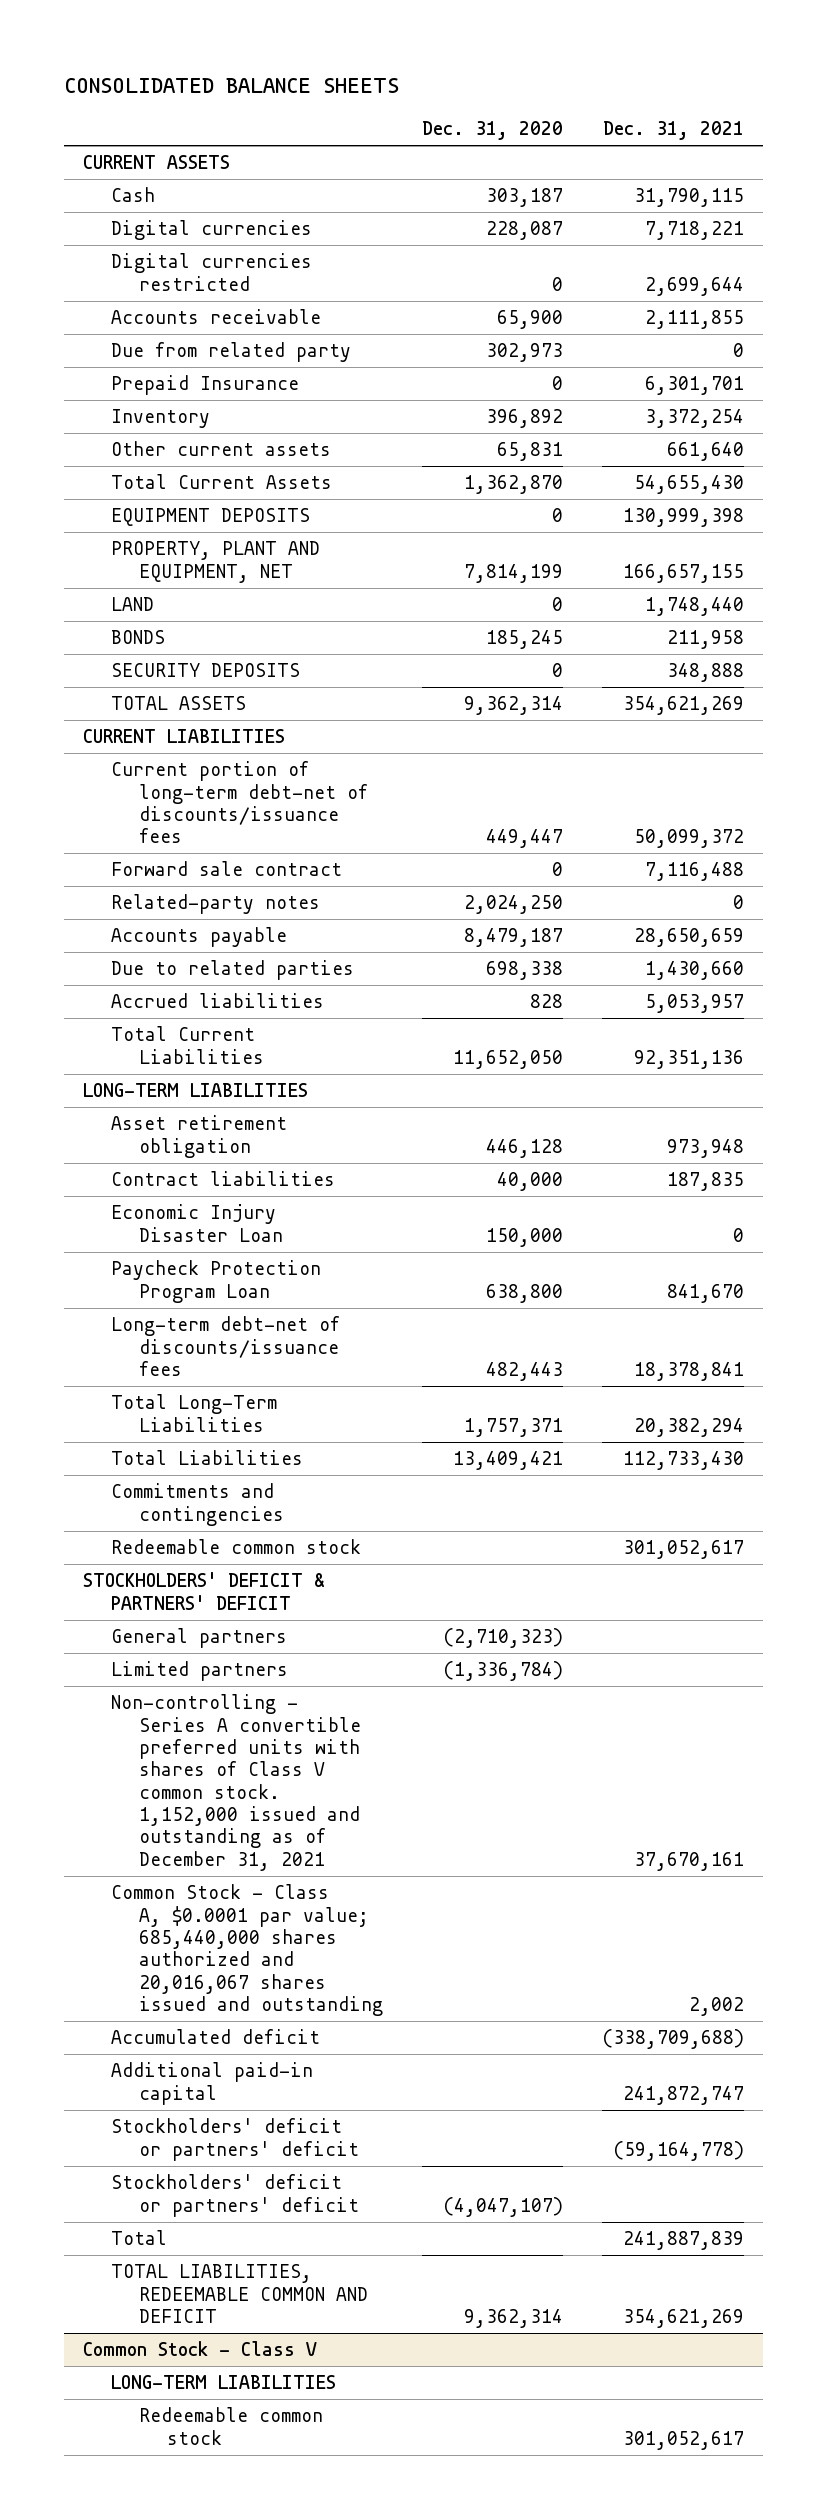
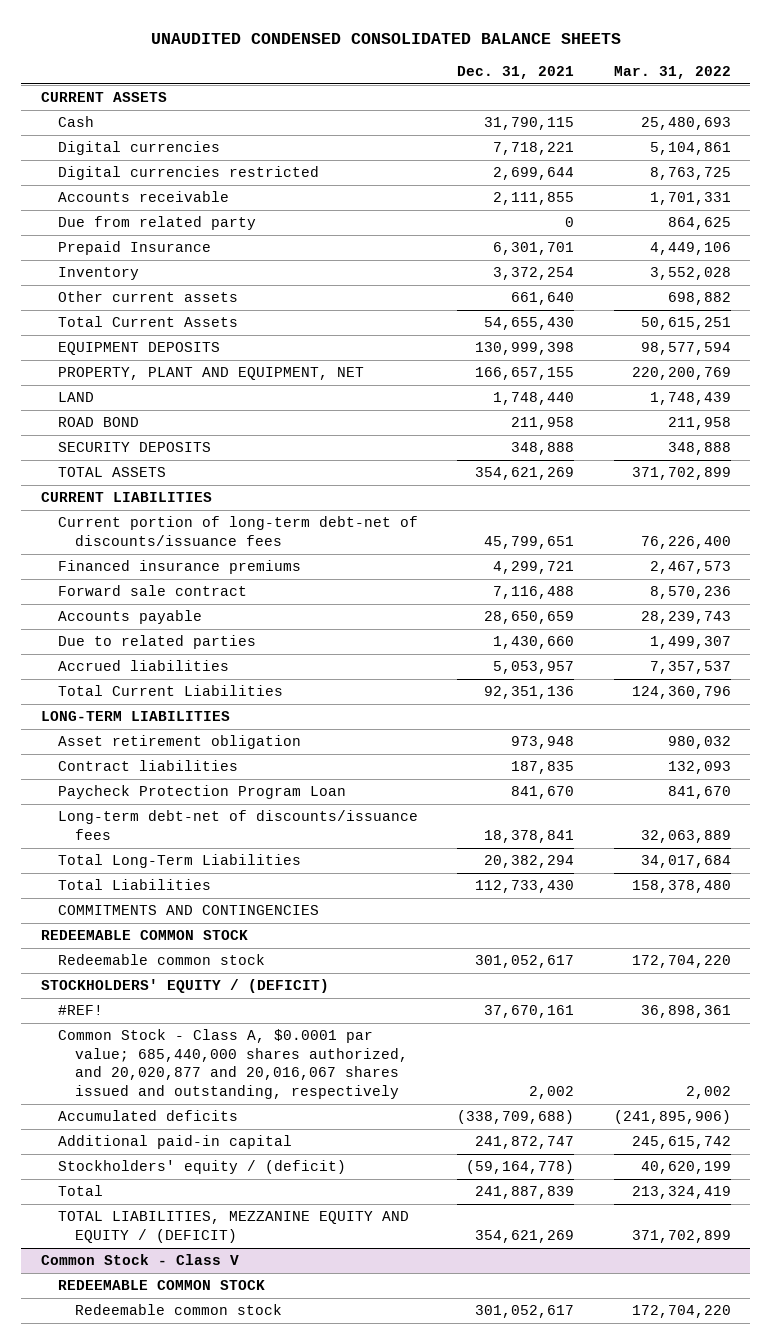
- CONSOLIDATED BALANCE SHEETS
+ UNAUDITED CONDENSED CONSOLIDATED BALANCE SHEETS
- | Dec. 31, 2020 | Dec. 31, 2021
+ | Dec. 31, 2021 | Mar. 31, 2022
- BONDS | 185,245 | 211,958
+ ROAD BOND | 211,958 | 211,958
- Current portion of long-term debt-net of discounts/issuance fees | 449,447 | 50,099,372
+ Current portion of long-term debt-net of discounts/issuance fees | 45,799,651 | 76,226,400
+ Financed insurance premiums | 4,299,721 | 2,467,573
- Related-party notes | 2,024,250 | 0
- Economic Injury Disaster Loan | 150,000 | 0
- Commitments and contingencies
+ COMMITMENTS AND CONTINGENCIES
+ REDEEMABLE COMMON STOCK
- STOCKHOLDERS' DEFICIT & PARTNERS' DEFICIT
- General partners | (2,710,323) |
- Limited partners | (1,336,784) |
- Non-controlling - Series A convertible preferred units with shares of Class V common stock. 1,152,000 issued and outstanding as of December 31, 2021 | | 37,670,161
- Common Stock - Class A, $0.0001 par value; 685,440,000 shares authorized and 20,016,067 shares issued and outstanding | | 2,002
- Accumulated deficit | | (338,709,688)
+ STOCKHOLDERS' EQUITY / (DEFICIT)
+ #REF! | 37,670,161 | 36,898,361
+ Common Stock - Class A, $0.0001 par value; 685,440,000 shares authorized, and 20,020,877 and 20,016,067 shares issued and outstanding, respectively | 2,002 | 2,002
+ Accumulated deficits | (338,709,688) | (241,895,906)
- Stockholders' deficit or partners' deficit | | (59,164,778)
- Stockholders' deficit or partners' deficit | (4,047,107) |
+ Stockholders' equity / (deficit) | (59,164,778) | 40,620,199
- TOTAL LIABILITIES, REDEEMABLE COMMON AND DEFICIT | 9,362,314 | 354,621,269
+ TOTAL LIABILITIES, MEZZANINE EQUITY AND EQUITY / (DEFICIT) | 354,621,269 | 371,702,899
@ Common Stock - Class V
- LONG-TERM LIABILITIES
+ REDEEMABLE COMMON STOCK

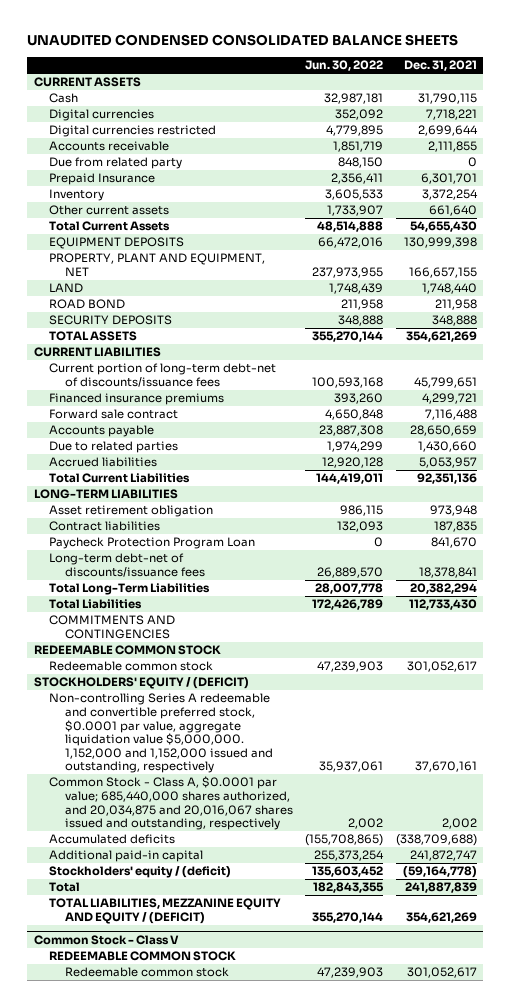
- | Dec. 31, 2021 | Mar. 31, 2022
+ | Jun. 30, 2022 | Dec. 31, 2021
- #REF! | 37,670,161 | 36,898,361
- Common Stock - Class A, $0.0001 par value; 685,440,000 shares authorized, and 20,020,877 and 20,016,067 shares issued and outstanding, respectively | 2,002 | 2,002
+ Non-controlling Series A redeemable and convertible preferred stock, $0.0001 par value, aggregate liquidation value $5,000,000. 1,152,000 and 1,152,000 issued and outstanding, respectively | 35,937,061 | 37,670,161
+ Common Stock - Class A, $0.0001 par value; 685,440,000 shares authorized, and 20,034,875 and 20,016,067 shares issued and outstanding, respectively | 2,002 | 2,002

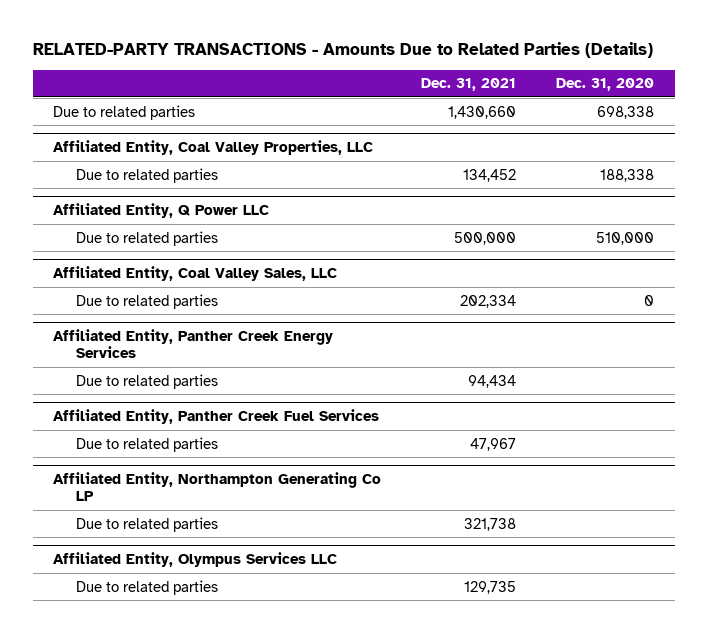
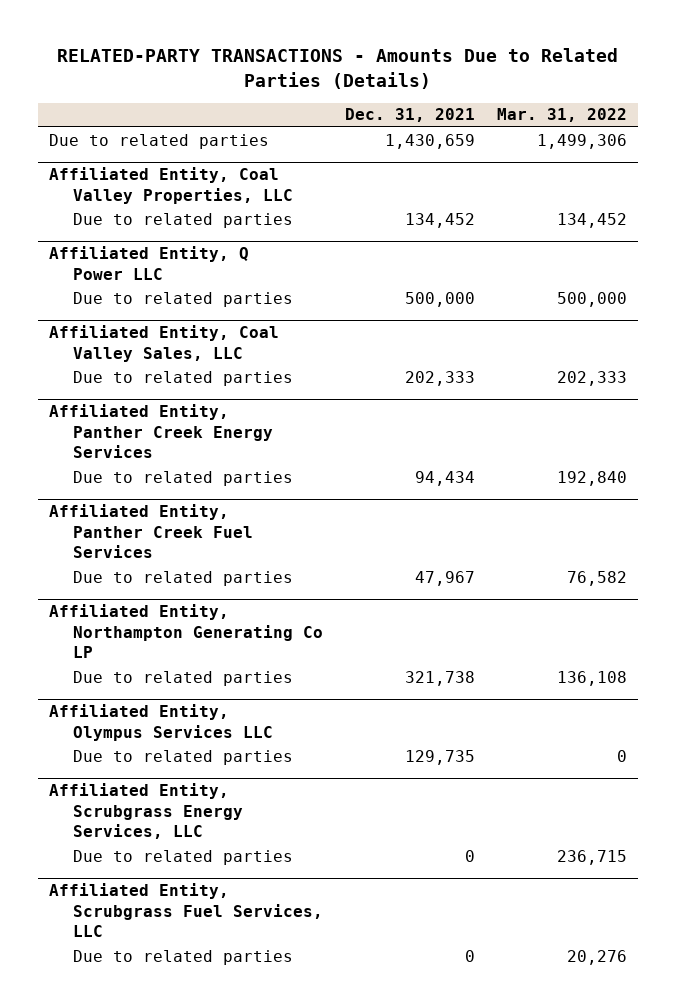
- | Dec. 31, 2021 | Dec. 31, 2020
+ | Dec. 31, 2021 | Mar. 31, 2022
- Due to related parties | 1,430,660 | 698,338
+ Due to related parties | 1,430,659 | 1,499,306
@ Affiliated Entity, Coal Valley Sales, LLC
- Due to related parties | 202,334 | 0
+ Due to related parties | 202,333 | 202,333
+ Affiliated Entity, Scrubgrass Energy Services, LLC
+ Due to related parties | 0 | 236,715
+ Affiliated Entity, Scrubgrass Fuel Services, LLC
+ Due to related parties | 0 | 20,276

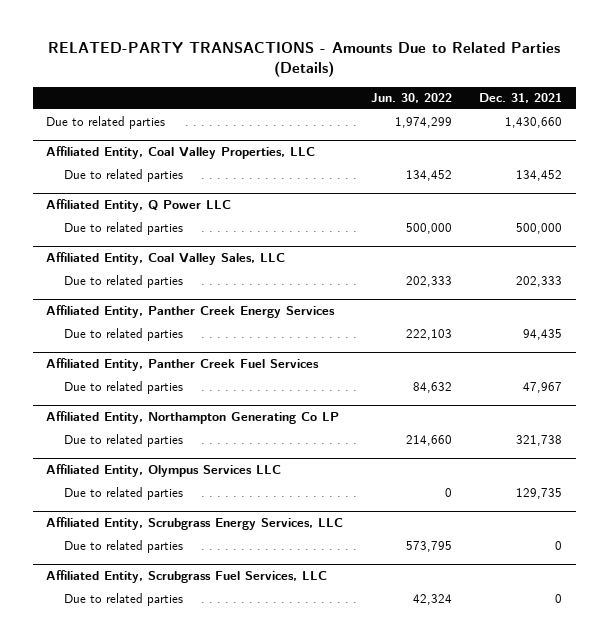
- | Dec. 31, 2021 | Mar. 31, 2022
+ | Jun. 30, 2022 | Dec. 31, 2021
- Due to related parties | 1,430,659 | 1,499,306
+ Due to related parties | 1,974,299 | 1,430,660
@ Affiliated Entity, Panther Creek Energy Services
- Due to related parties | 94,434 | 192,840
+ Due to related parties | 222,103 | 94,435

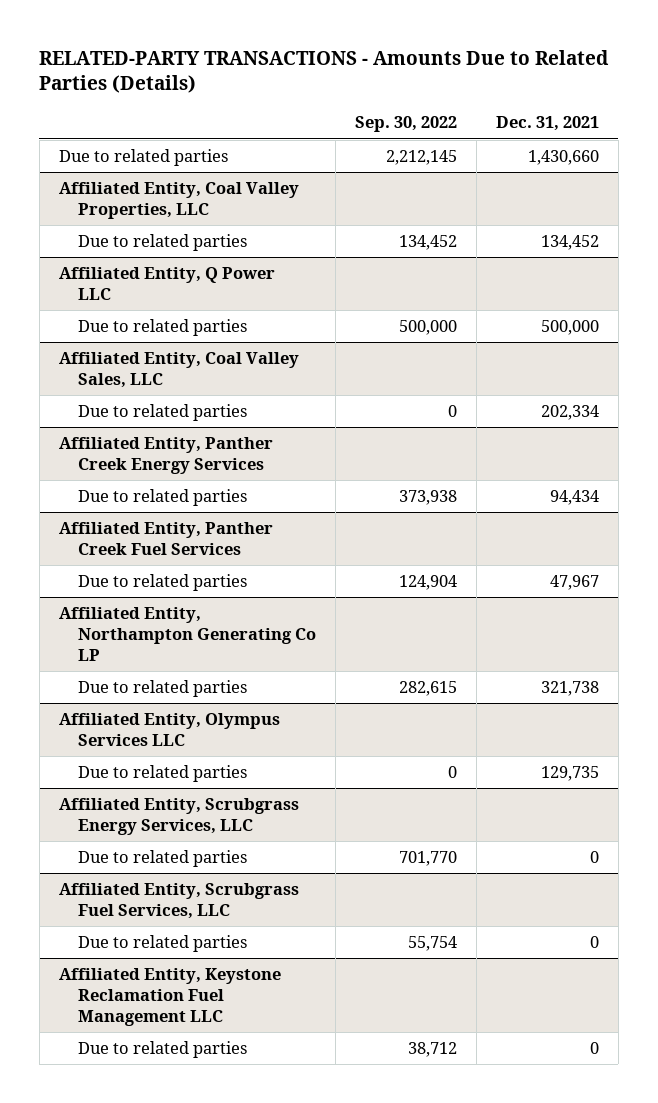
- | Jun. 30, 2022 | Dec. 31, 2021
+ | Sep. 30, 2022 | Dec. 31, 2021
@ Affiliated Entity, Coal Valley Sales, LLC
- Due to related parties | 202,333 | 202,333
+ Due to related parties | 0 | 202,334
@ Affiliated Entity, Panther Creek Energy Services
- Due to related parties | 222,103 | 94,435
+ Due to related parties | 373,938 | 94,434
+ Affiliated Entity, Keystone Reclamation Fuel Management LLC
+ Due to related parties | 38,712 | 0

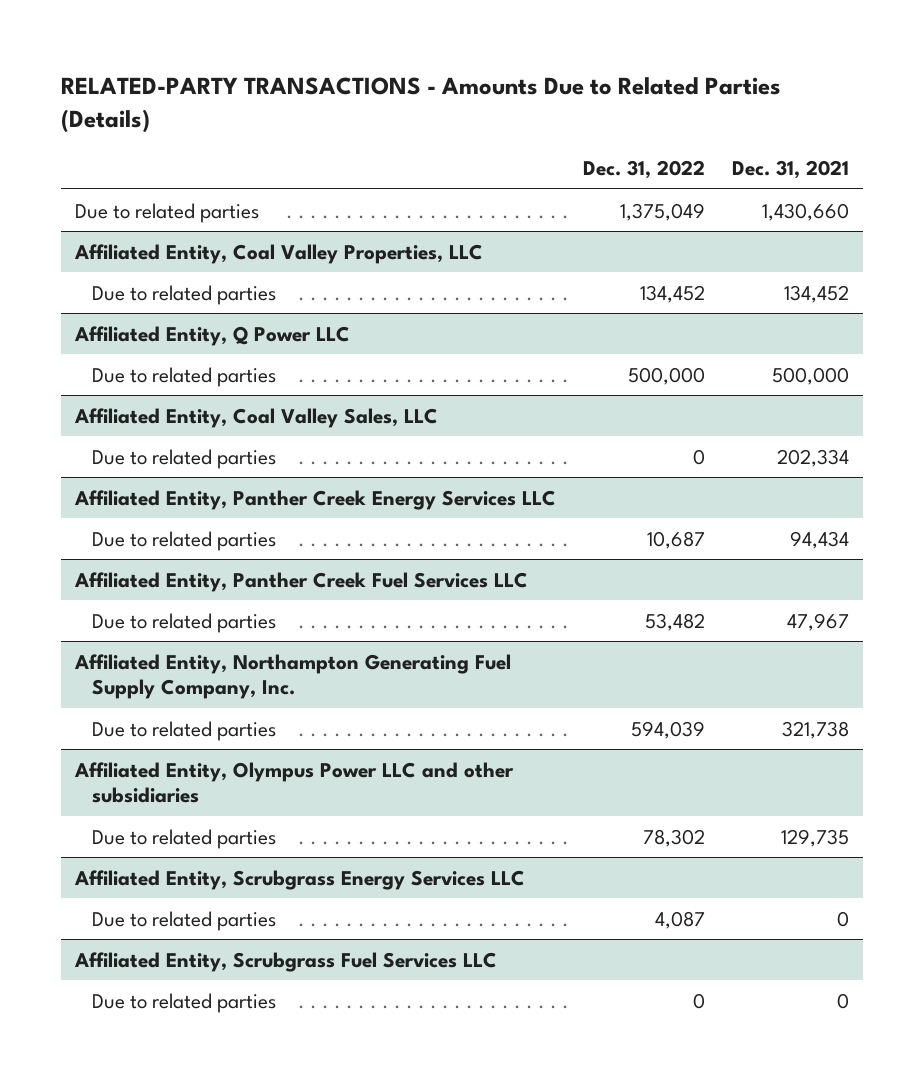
- | Sep. 30, 2022 | Dec. 31, 2021
+ | Dec. 31, 2022 | Dec. 31, 2021
- Affiliated Entity, Panther Creek Energy Services
+ Affiliated Entity, Panther Creek Energy Services LLC
- Affiliated Entity, Panther Creek Fuel Services
+ Affiliated Entity, Panther Creek Fuel Services LLC
- Affiliated Entity, Northampton Generating Co LP
+ Affiliated Entity, Northampton Generating Fuel Supply Company, Inc.
- Affiliated Entity, Olympus Services LLC
+ Affiliated Entity, Olympus Power LLC and other subsidiaries
- Affiliated Entity, Scrubgrass Energy Services, LLC
- Due to related parties | 701,770 | 0
- Affiliated Entity, Scrubgrass Fuel Services, LLC
+ Affiliated Entity, Scrubgrass Energy Services LLC
- Affiliated Entity, Keystone Reclamation Fuel Management LLC
+ Affiliated Entity, Scrubgrass Fuel Services LLC

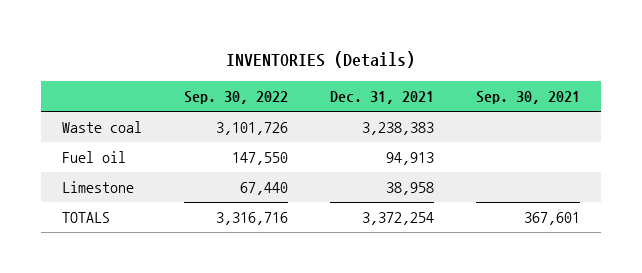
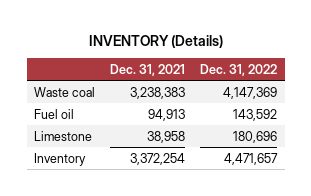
- INVENTORIES (Details)
+ INVENTORY (Details)
- | Sep. 30, 2022 | Dec. 31, 2021 | Sep. 30, 2021
+ | Dec. 31, 2021 | Dec. 31, 2022
- TOTALS | 3,316,716 | 3,372,254 | 367,601
+ Inventory | 3,372,254 | 4,471,657

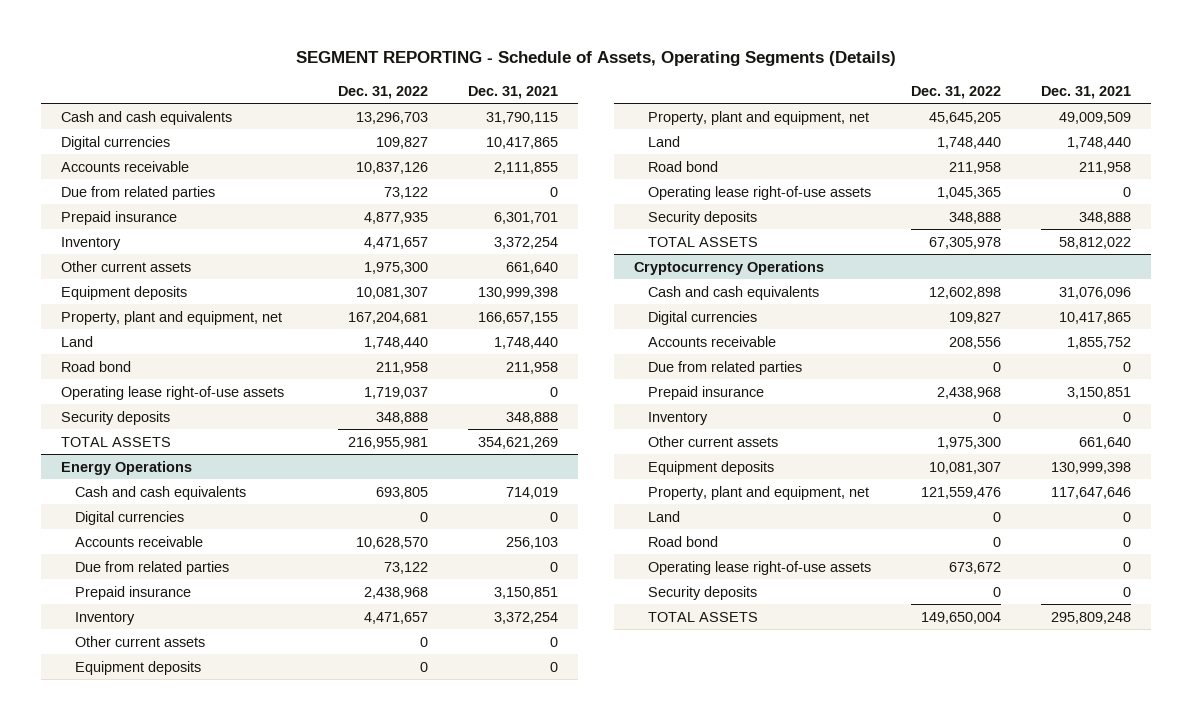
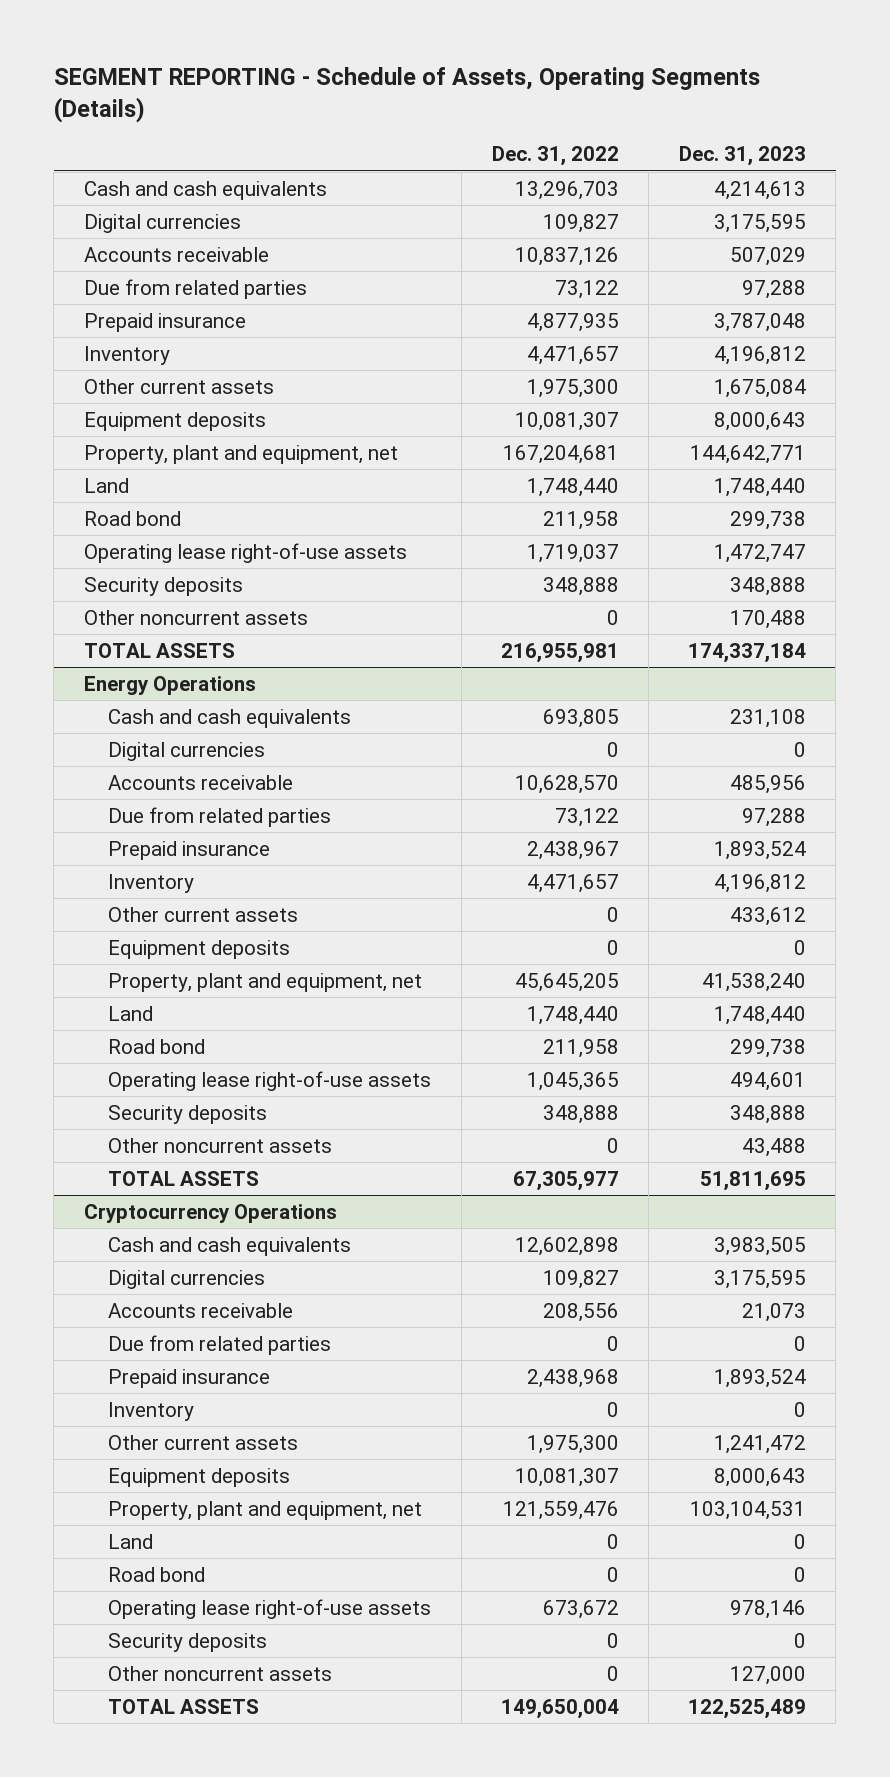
- | Dec. 31, 2022 | Dec. 31, 2021
+ | Dec. 31, 2022 | Dec. 31, 2023
+ Other noncurrent assets | 0 | 170,488
@ Energy Operations
- Prepaid insurance | 2,438,968 | 3,150,851
+ Prepaid insurance | 2,438,967 | 1,893,524
- TOTAL ASSETS | 67,305,978 | 58,812,022
+ Other noncurrent assets | 0 | 43,488
+ TOTAL ASSETS | 67,305,977 | 51,811,695
@ Cryptocurrency Operations
+ Other noncurrent assets | 0 | 127,000

